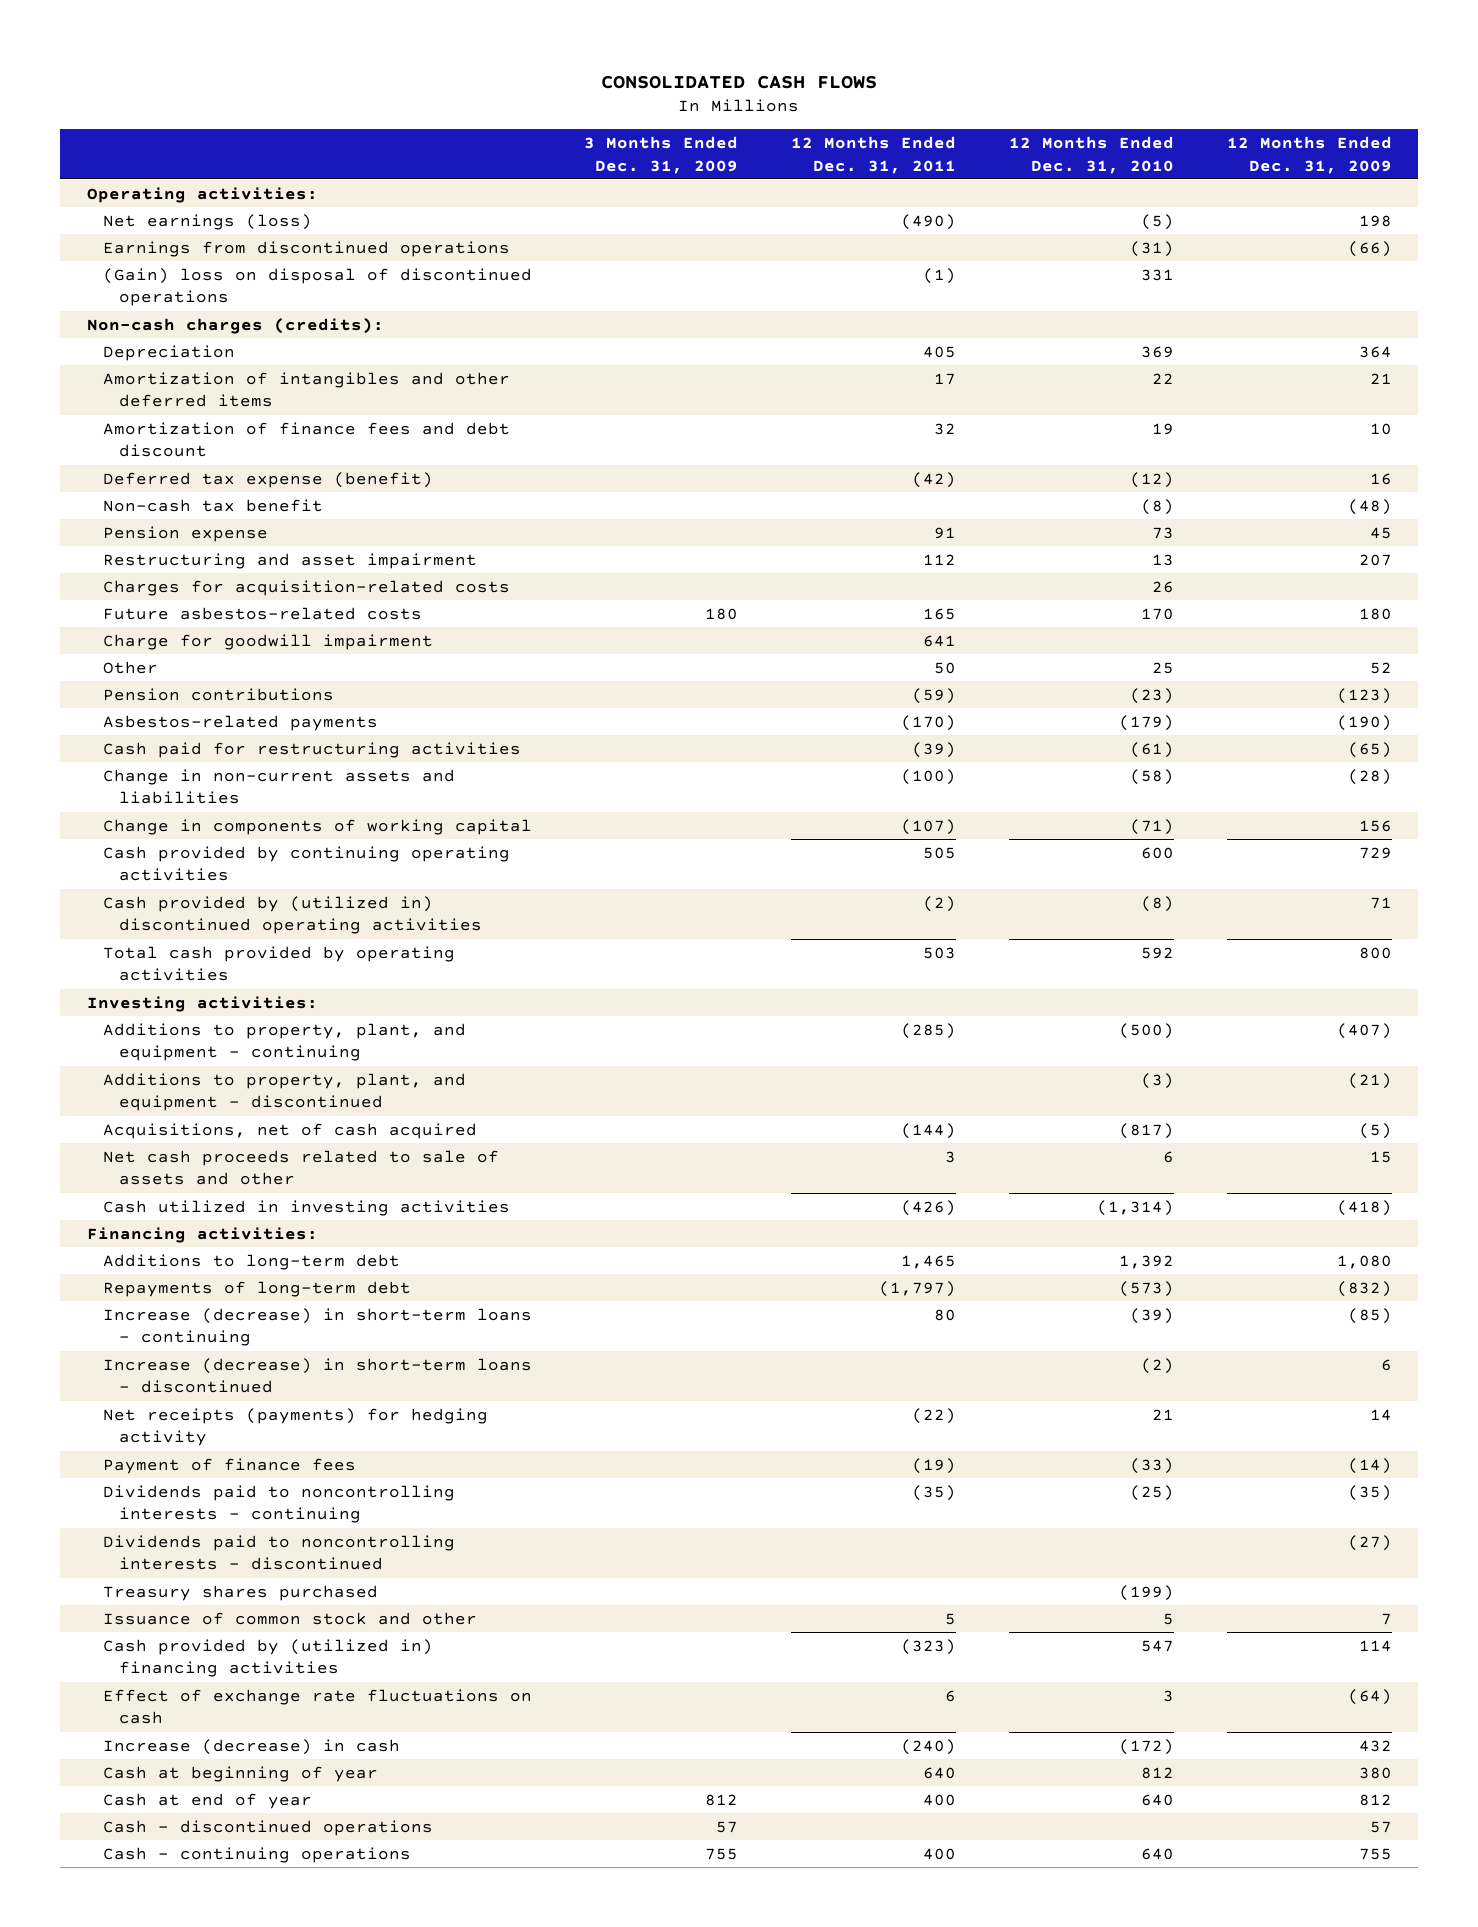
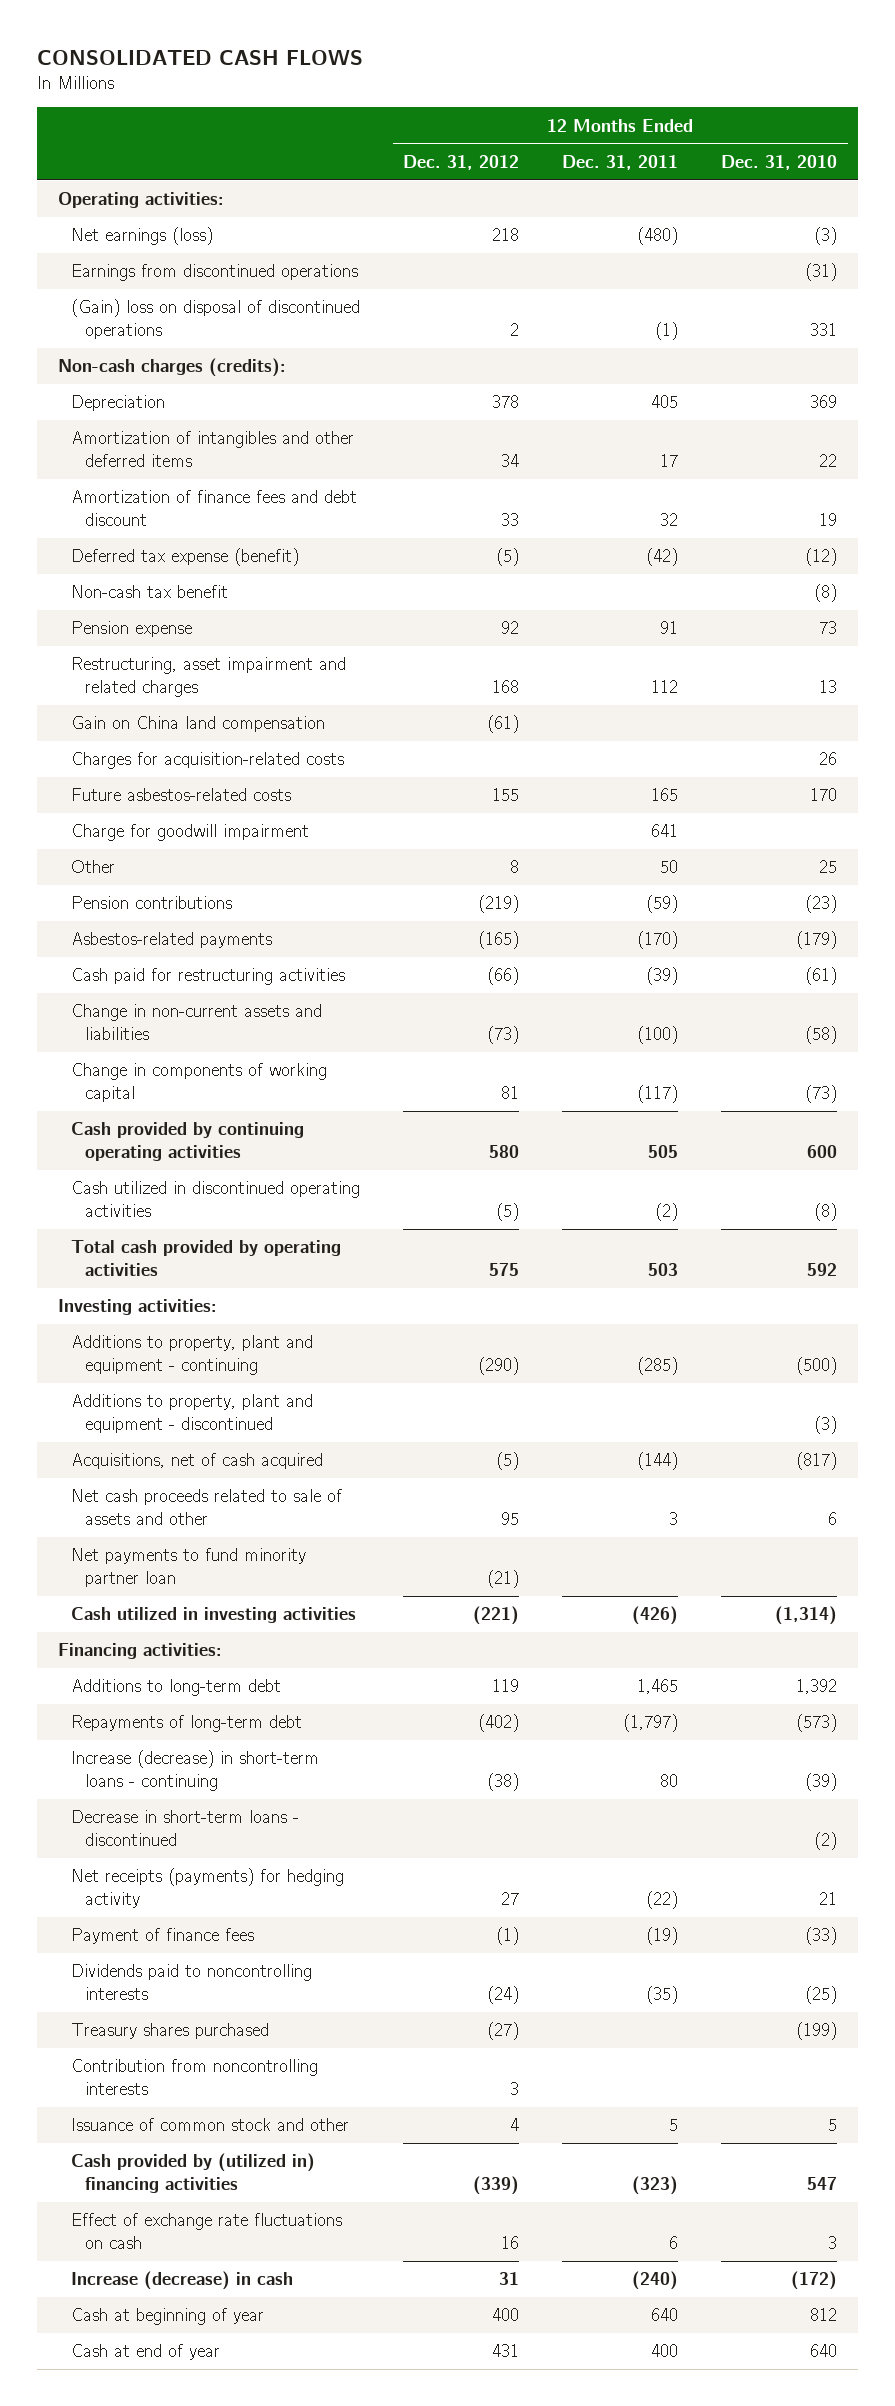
- | 3 Months Ended Dec. 31, 2009 | 12 Months Ended Dec. 31, 2011 | 12 Months Ended Dec. 31, 2010 | 12 Months Ended Dec. 31, 2009
+ | 12 Months Ended Dec. 31, 2012 | 12 Months Ended Dec. 31, 2011 | 12 Months Ended Dec. 31, 2010
- Net earnings (loss) | | (490) | (5) | 198
+ Net earnings (loss) | 218 | (480) | (3)
- Restructuring and asset impairment | | 112 | 13 | 207
+ Restructuring, asset impairment and related charges | 168 | 112 | 13
+ Gain on China land compensation | (61) | |
- Change in components of working capital | | (107) | (71) | 156
+ Change in components of working capital | 81 | (117) | (73)
- Cash provided by (utilized in) discontinued operating activities | | (2) | (8) | 71
+ Cash utilized in discontinued operating activities | (5) | (2) | (8)
- Additions to property, plant, and equipment - continuing | | (285) | (500) | (407)
- Additions to property, plant, and equipment - discontinued | | | (3) | (21)
+ Additions to property, plant and equipment - continuing | (290) | (285) | (500)
+ Additions to property, plant and equipment - discontinued | | | (3)
+ Net payments to fund minority partner loan | (21) | |
- Increase (decrease) in short-term loans - discontinued | | | (2) | 6
+ Decrease in short-term loans - discontinued | | | (2)
- Dividends paid to noncontrolling interests - continuing | | (35) | (25) | (35)
- Dividends paid to noncontrolling interests - discontinued | | | | (27)
+ Dividends paid to noncontrolling interests | (24) | (35) | (25)
+ Contribution from noncontrolling interests | 3 | |
- Cash - discontinued operations | 57 | | | 57
- Cash - continuing operations | 755 | 400 | 640 | 755

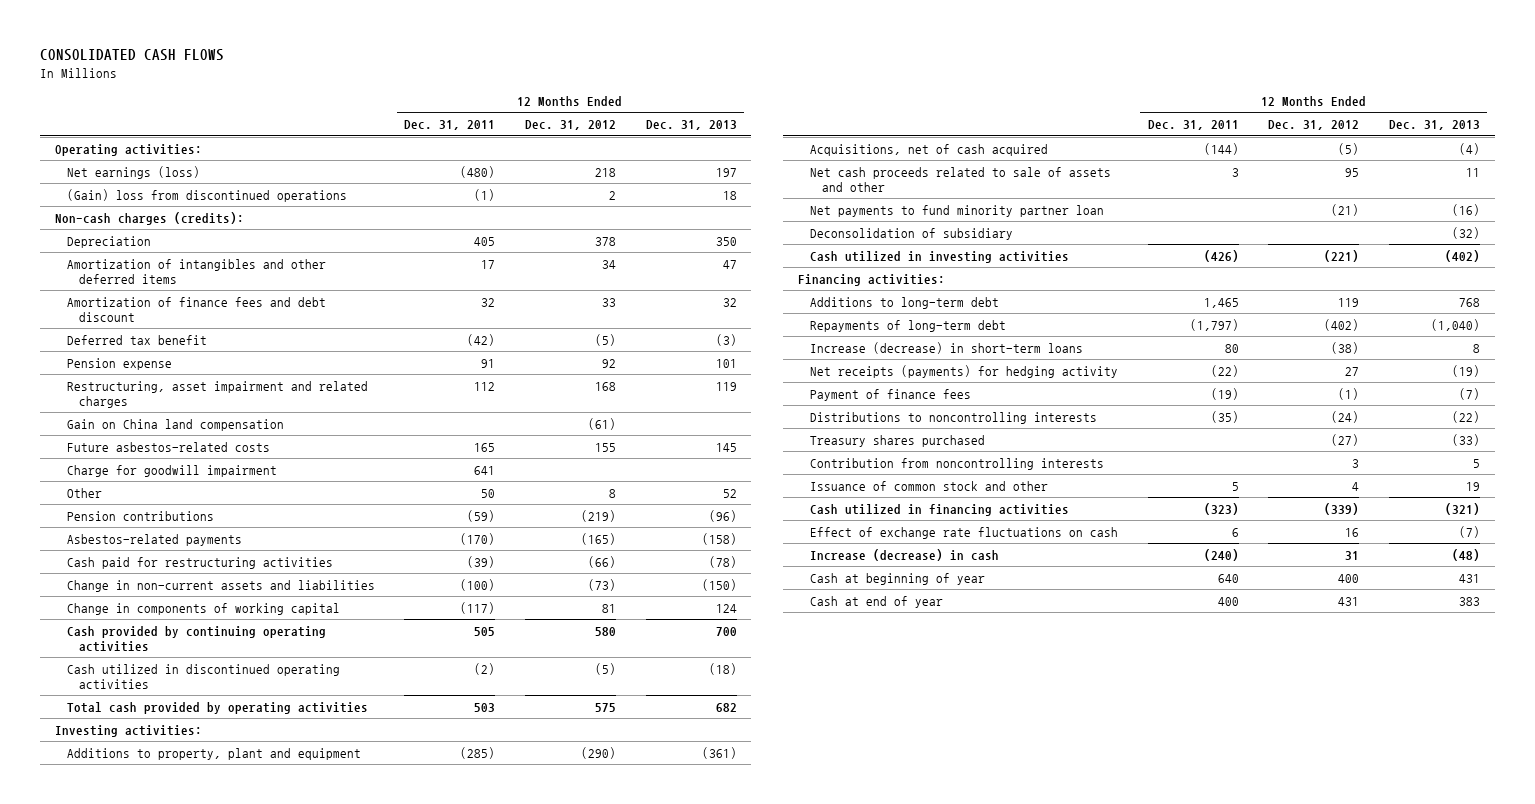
- | 12 Months Ended Dec. 31, 2012 | 12 Months Ended Dec. 31, 2011 | 12 Months Ended Dec. 31, 2010
+ | 12 Months Ended Dec. 31, 2011 | 12 Months Ended Dec. 31, 2012 | 12 Months Ended Dec. 31, 2013
- Earnings from discontinued operations | | | (31)
- (Gain) loss on disposal of discontinued operations | 2 | (1) | 331
+ (Gain) loss from discontinued operations | (1) | 2 | 18
- Deferred tax expense (benefit) | (5) | (42) | (12)
- Non-cash tax benefit | | | (8)
+ Deferred tax benefit | (42) | (5) | (3)
- Charges for acquisition-related costs | | | 26
- Additions to property, plant and equipment - continuing | (290) | (285) | (500)
- Additions to property, plant and equipment - discontinued | | | (3)
+ Additions to property, plant and equipment | (285) | (290) | (361)
+ Deconsolidation of subsidiary | | | (32)
- Increase (decrease) in short-term loans - continuing | (38) | 80 | (39)
- Decrease in short-term loans - discontinued | | | (2)
+ Increase (decrease) in short-term loans | 80 | (38) | 8
- Dividends paid to noncontrolling interests | (24) | (35) | (25)
+ Distributions to noncontrolling interests | (35) | (24) | (22)
- Cash provided by (utilized in) financing activities | (339) | (323) | 547
+ Cash utilized in financing activities | (323) | (339) | (321)

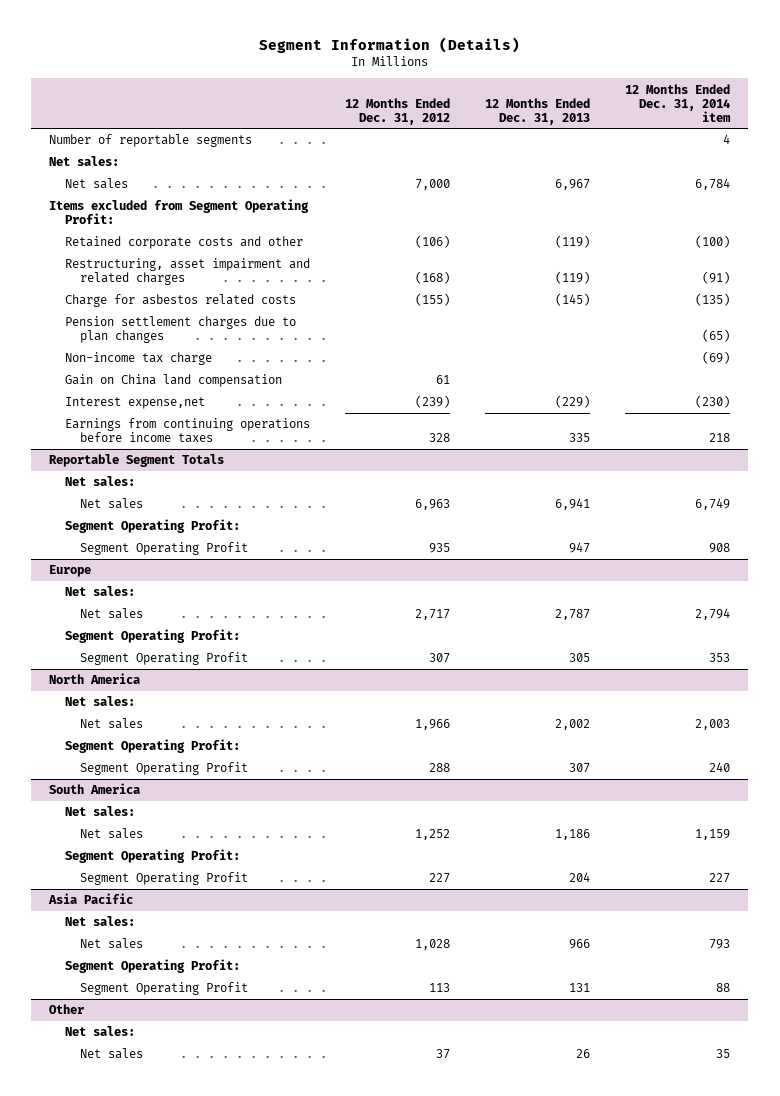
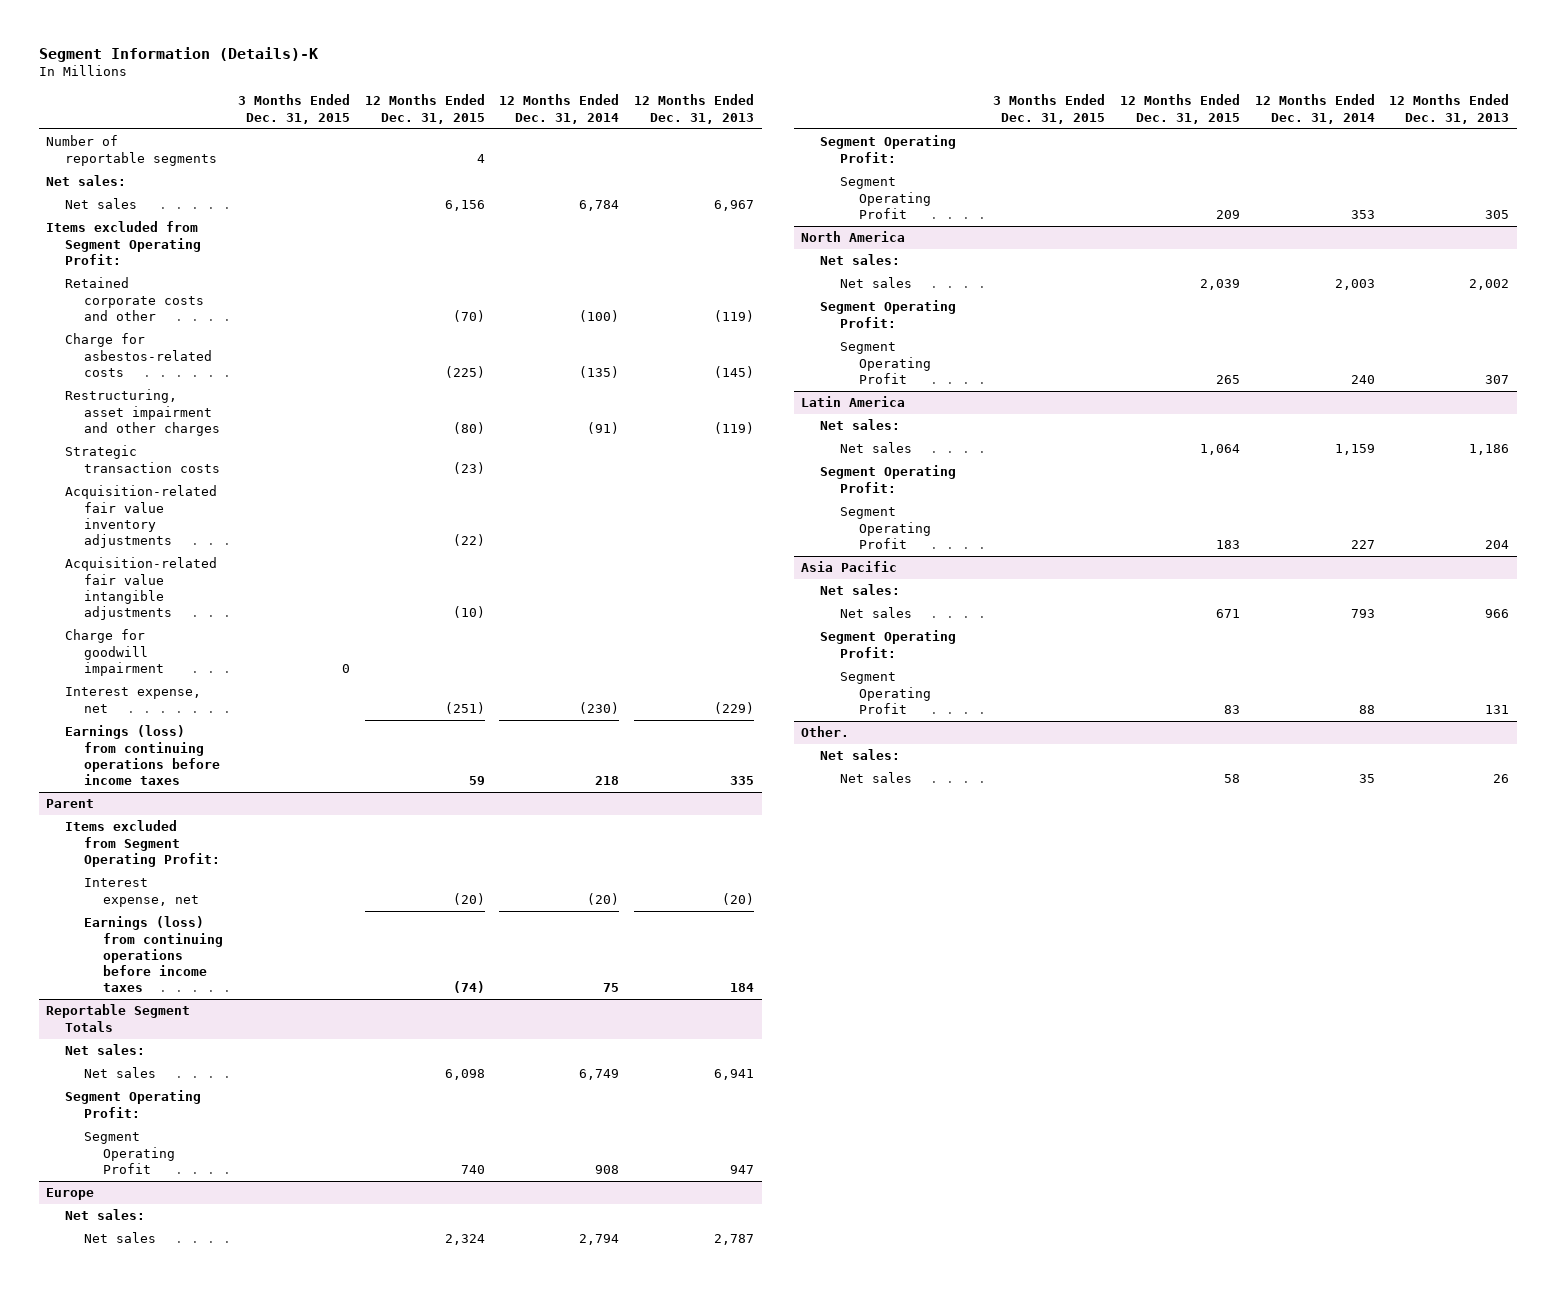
- Segment Information (Details)
+ Segment Information (Details)-K
- | 12 Months Ended Dec. 31, 2012 | 12 Months Ended Dec. 31, 2013 | 12 Months Ended Dec. 31, 2014 item
+ | 3 Months Ended Dec. 31, 2015 | 12 Months Ended Dec. 31, 2015 | 12 Months Ended Dec. 31, 2014 | 12 Months Ended Dec. 31, 2013
- Restructuring, asset impairment and related charges | (168) | (119) | (91)
- Charge for asbestos related costs | (155) | (145) | (135)
- Pension settlement charges due to plan changes | | | (65)
- Non-income tax charge | | | (69)
- Gain on China land compensation | 61 | |
- Interest expense,net | (239) | (229) | (230)
- Earnings from continuing operations before income taxes | 328 | 335 | 218
+ Charge for asbestos-related costs | | (225) | (135) | (145)
+ Restructuring, asset impairment and other charges | | (80) | (91) | (119)
+ Strategic transaction costs | | (23) | |
+ Acquisition-related fair value inventory adjustments | | (22) | |
+ Acquisition-related fair value intangible adjustments | | (10) | |
+ Charge for goodwill impairment | 0 | | |
+ Interest expense, net | | (251) | (230) | (229)
+ Earnings (loss) from continuing operations before income taxes | | 59 | 218 | 335
+ Parent
+ Items excluded from Segment Operating Profit:
+ Interest expense, net | | (20) | (20) | (20)
+ Earnings (loss) from continuing operations before income taxes | | (74) | 75 | 184
- South America
+ Latin America
- Other
+ Other.

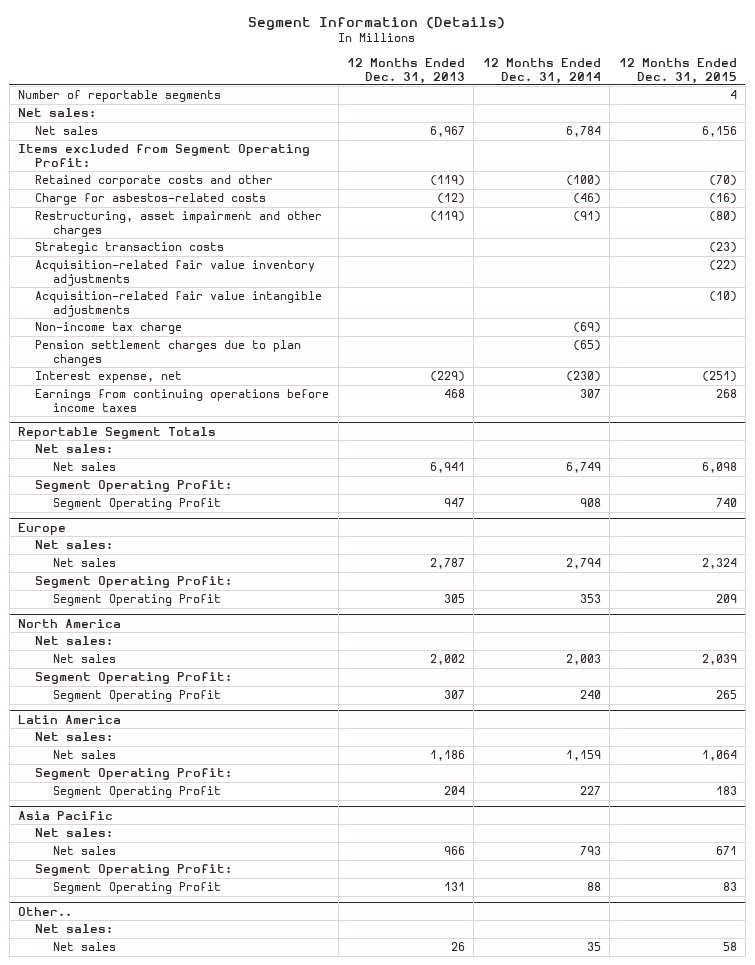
- Segment Information (Details)-K
+ Segment Information (Details)
- | 3 Months Ended Dec. 31, 2015 | 12 Months Ended Dec. 31, 2015 | 12 Months Ended Dec. 31, 2014 | 12 Months Ended Dec. 31, 2013
+ | 12 Months Ended Dec. 31, 2013 | 12 Months Ended Dec. 31, 2014 | 12 Months Ended Dec. 31, 2015
- Charge for asbestos-related costs | | (225) | (135) | (145)
+ Charge for asbestos-related costs | (12) | (46) | (16)
- Charge for goodwill impairment | 0 | | |
+ Non-income tax charge | | (69) |
+ Pension settlement charges due to plan changes | | (65) |
- Earnings (loss) from continuing operations before income taxes | | 59 | 218 | 335
- Parent
- Items excluded from Segment Operating Profit:
- Interest expense, net | | (20) | (20) | (20)
- Earnings (loss) from continuing operations before income taxes | | (74) | 75 | 184
+ Earnings from continuing operations before income taxes | 468 | 307 | 268
- Other.
+ Other..

